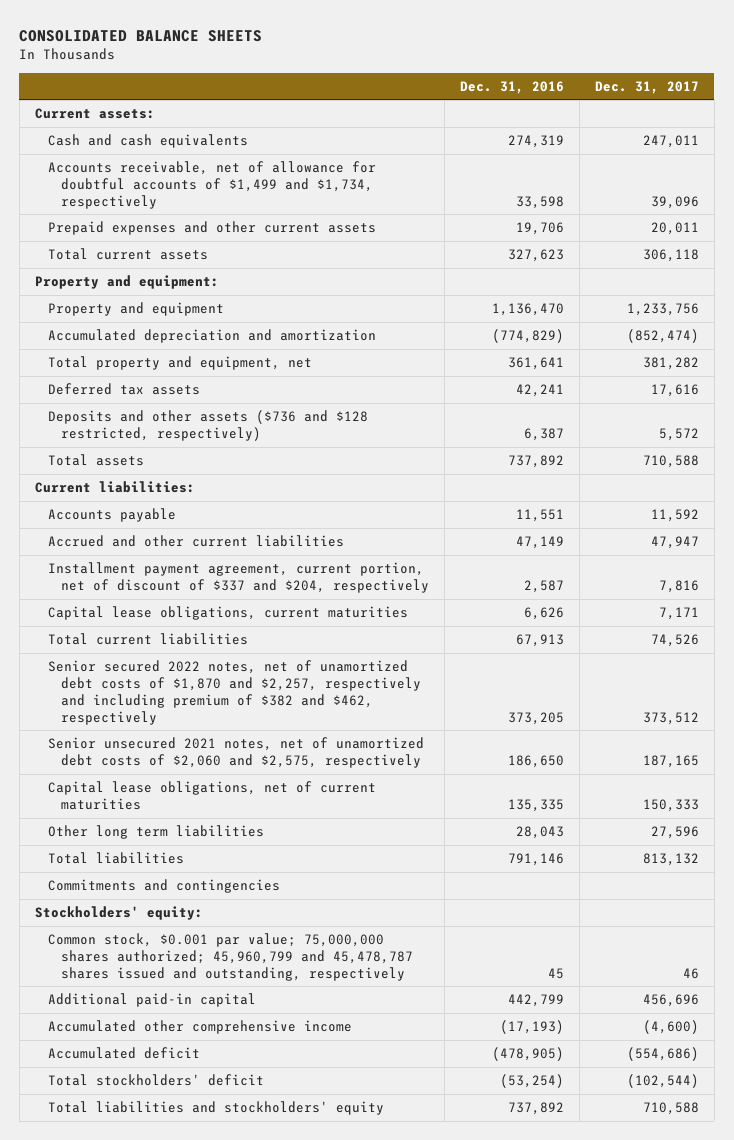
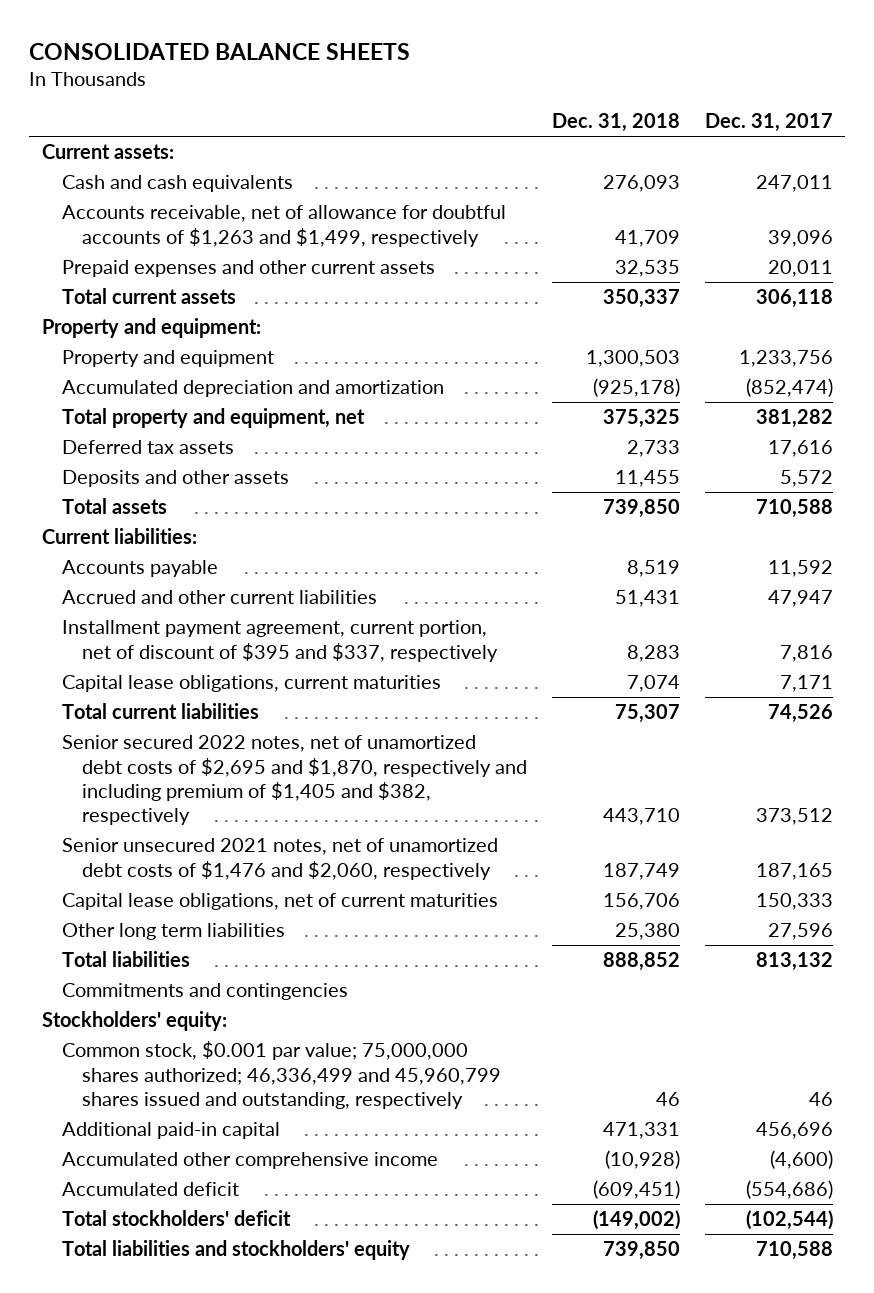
- | Dec. 31, 2016 | Dec. 31, 2017
+ | Dec. 31, 2018 | Dec. 31, 2017
- Accounts receivable, net of allowance for doubtful accounts of $1,499 and $1,734, respectively | 33,598 | 39,096
+ Accounts receivable, net of allowance for doubtful accounts of $1,263 and $1,499, respectively | 41,709 | 39,096
- Deposits and other assets ($736 and $128 restricted, respectively) | 6,387 | 5,572
+ Deposits and other assets | 11,455 | 5,572
- Installment payment agreement, current portion, net of discount of $337 and $204, respectively | 2,587 | 7,816
+ Installment payment agreement, current portion, net of discount of $395 and $337, respectively | 8,283 | 7,816
- Senior secured 2022 notes, net of unamortized debt costs of $1,870 and $2,257, respectively and including premium of $382 and $462, respectively | 373,205 | 373,512
- Senior unsecured 2021 notes, net of unamortized debt costs of $2,060 and $2,575, respectively | 186,650 | 187,165
+ Senior secured 2022 notes, net of unamortized debt costs of $2,695 and $1,870, respectively and including premium of $1,405 and $382, respectively | 443,710 | 373,512
+ Senior unsecured 2021 notes, net of unamortized debt costs of $1,476 and $2,060, respectively | 187,749 | 187,165
- Common stock, $0.001 par value; 75,000,000 shares authorized; 45,960,799 and 45,478,787 shares issued and outstanding, respectively | 45 | 46
+ Common stock, $0.001 par value; 75,000,000 shares authorized; 46,336,499 and 45,960,799 shares issued and outstanding, respectively | 46 | 46

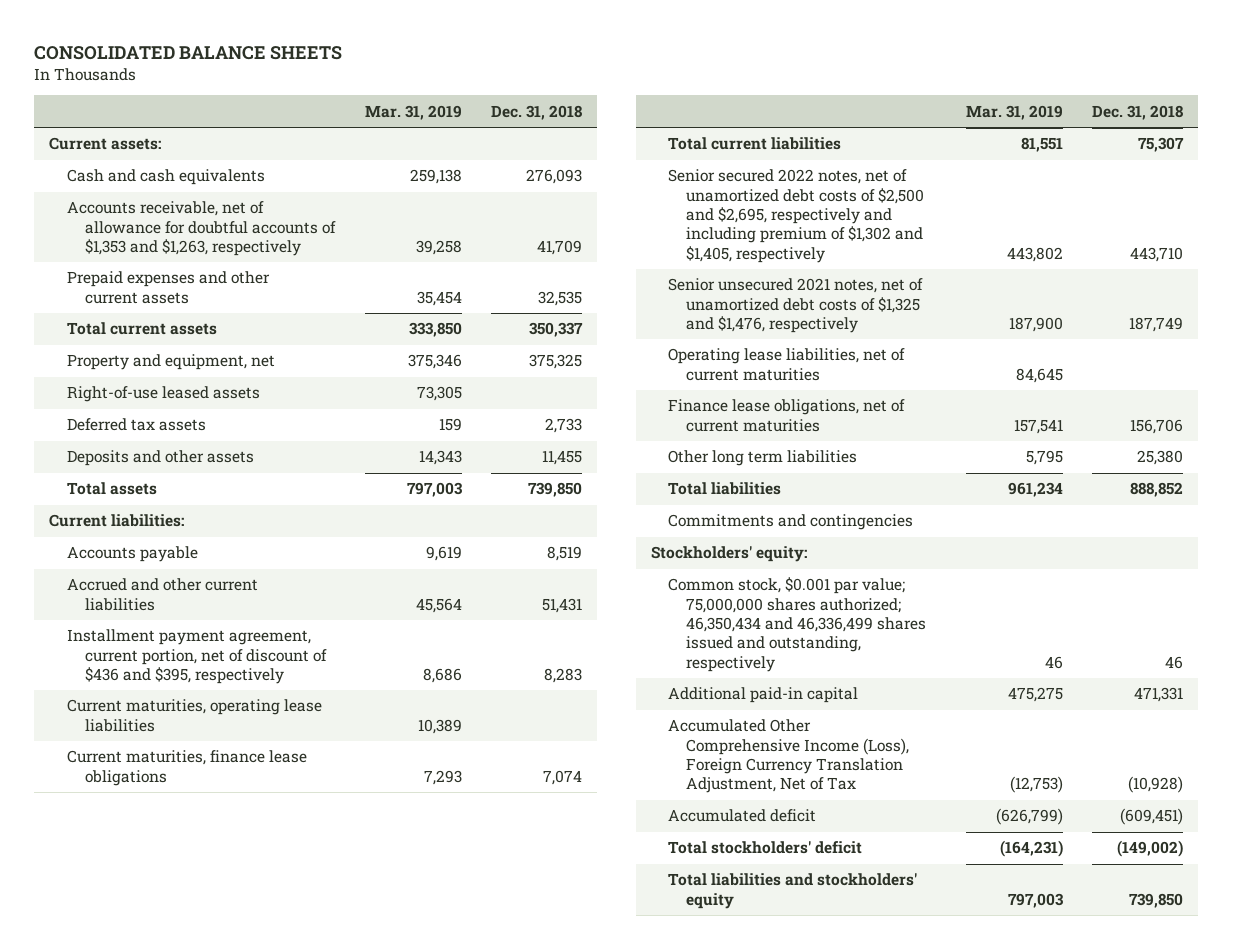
- | Dec. 31, 2018 | Dec. 31, 2017
+ | Mar. 31, 2019 | Dec. 31, 2018
- Accounts receivable, net of allowance for doubtful accounts of $1,263 and $1,499, respectively | 41,709 | 39,096
+ Accounts receivable, net of allowance for doubtful accounts of $1,353 and $1,263, respectively | 39,258 | 41,709
- Property and equipment:
- Property and equipment | 1,300,503 | 1,233,756
- Accumulated depreciation and amortization | (925,178) | (852,474)
- Total property and equipment, net | 375,325 | 381,282
+ Property and equipment, net | 375,346 | 375,325
+ Right-of-use leased assets | 73,305 |
- Installment payment agreement, current portion, net of discount of $395 and $337, respectively | 8,283 | 7,816
- Capital lease obligations, current maturities | 7,074 | 7,171
+ Installment payment agreement, current portion, net of discount of $436 and $395, respectively | 8,686 | 8,283
+ Current maturities, operating lease liabilities | 10,389 |
+ Current maturities, finance lease obligations | 7,293 | 7,074
- Senior secured 2022 notes, net of unamortized debt costs of $2,695 and $1,870, respectively and including premium of $1,405 and $382, respectively | 443,710 | 373,512
- Senior unsecured 2021 notes, net of unamortized debt costs of $1,476 and $2,060, respectively | 187,749 | 187,165
- Capital lease obligations, net of current maturities | 156,706 | 150,333
+ Senior secured 2022 notes, net of unamortized debt costs of $2,500 and $2,695, respectively and including premium of $1,302 and $1,405, respectively | 443,802 | 443,710
+ Senior unsecured 2021 notes, net of unamortized debt costs of $1,325 and $1,476, respectively | 187,900 | 187,749
+ Operating lease liabilities, net of current maturities | 84,645 |
+ Finance lease obligations, net of current maturities | 157,541 | 156,706
- Common stock, $0.001 par value; 75,000,000 shares authorized; 46,336,499 and 45,960,799 shares issued and outstanding, respectively | 46 | 46
+ Common stock, $0.001 par value; 75,000,000 shares authorized; 46,350,434 and 46,336,499 shares issued and outstanding, respectively | 46 | 46
- Accumulated other comprehensive income | (10,928) | (4,600)
+ Accumulated Other Comprehensive Income (Loss), Foreign Currency Translation Adjustment, Net of Tax | (12,753) | (10,928)

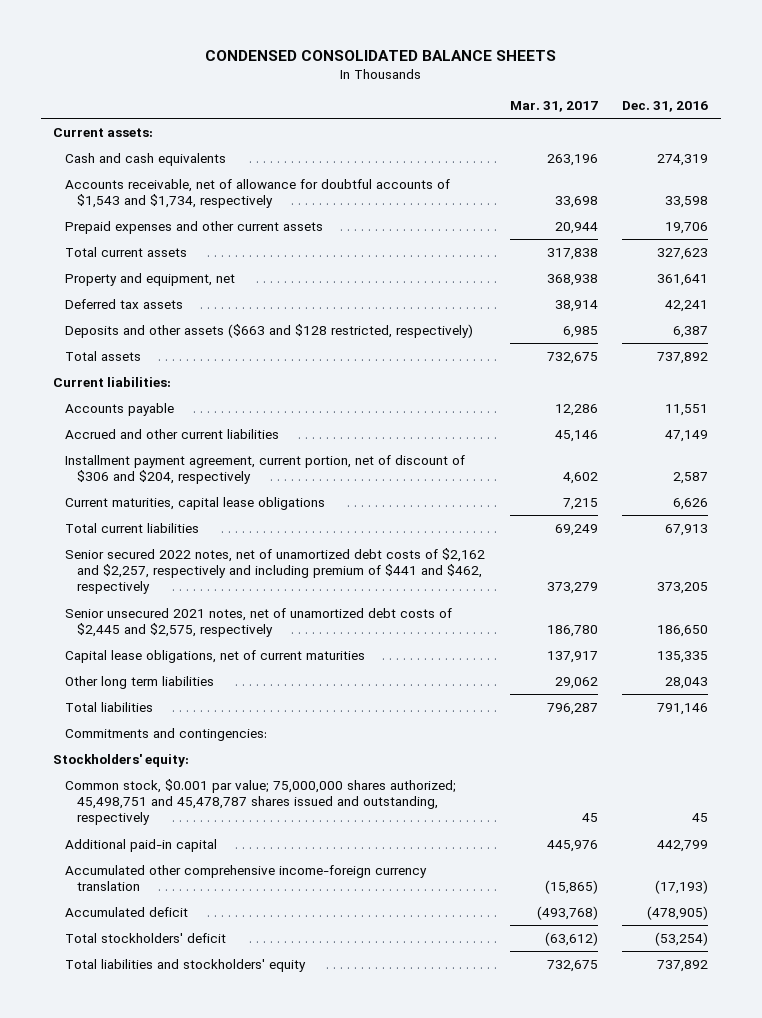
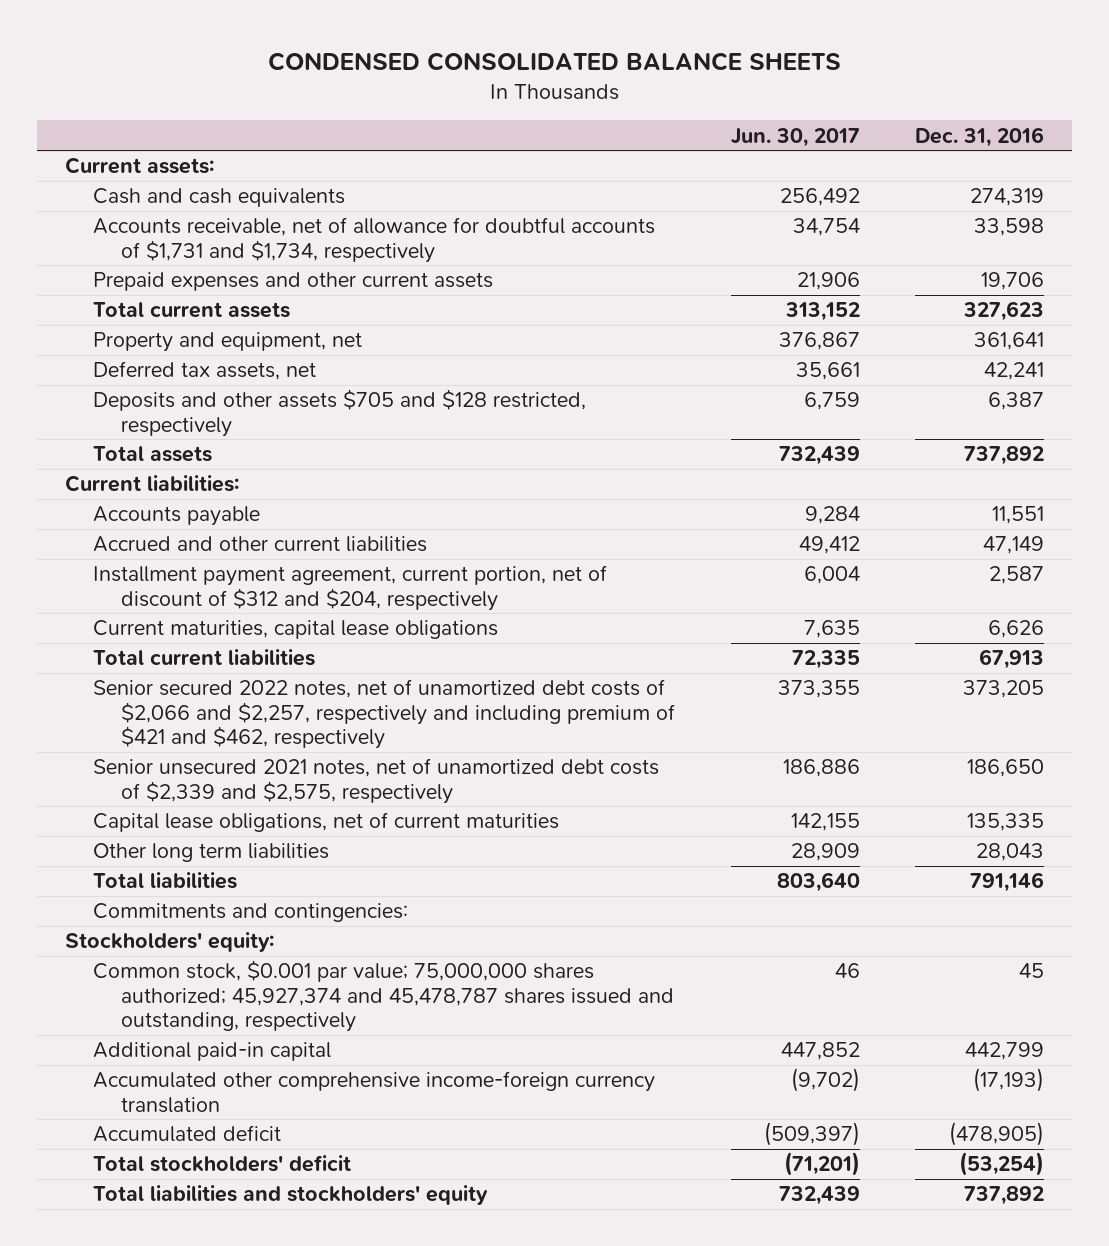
- | Mar. 31, 2017 | Dec. 31, 2016
+ | Jun. 30, 2017 | Dec. 31, 2016
- Accounts receivable, net of allowance for doubtful accounts of $1,543 and $1,734, respectively | 33,698 | 33,598
+ Accounts receivable, net of allowance for doubtful accounts of $1,731 and $1,734, respectively | 34,754 | 33,598
- Deferred tax assets | 38,914 | 42,241
- Deposits and other assets ($663 and $128 restricted, respectively) | 6,985 | 6,387
+ Deferred tax assets, net | 35,661 | 42,241
+ Deposits and other assets $705 and $128 restricted, respectively | 6,759 | 6,387
- Installment payment agreement, current portion, net of discount of $306 and $204, respectively | 4,602 | 2,587
+ Installment payment agreement, current portion, net of discount of $312 and $204, respectively | 6,004 | 2,587
- Senior secured 2022 notes, net of unamortized debt costs of $2,162 and $2,257, respectively and including premium of $441 and $462, respectively | 373,279 | 373,205
- Senior unsecured 2021 notes, net of unamortized debt costs of $2,445 and $2,575, respectively | 186,780 | 186,650
+ Senior secured 2022 notes, net of unamortized debt costs of $2,066 and $2,257, respectively and including premium of $421 and $462, respectively | 373,355 | 373,205
+ Senior unsecured 2021 notes, net of unamortized debt costs of $2,339 and $2,575, respectively | 186,886 | 186,650
- Common stock, $0.001 par value; 75,000,000 shares authorized; 45,498,751 and 45,478,787 shares issued and outstanding, respectively | 45 | 45
+ Common stock, $0.001 par value; 75,000,000 shares authorized; 45,927,374 and 45,478,787 shares issued and outstanding, respectively | 46 | 45

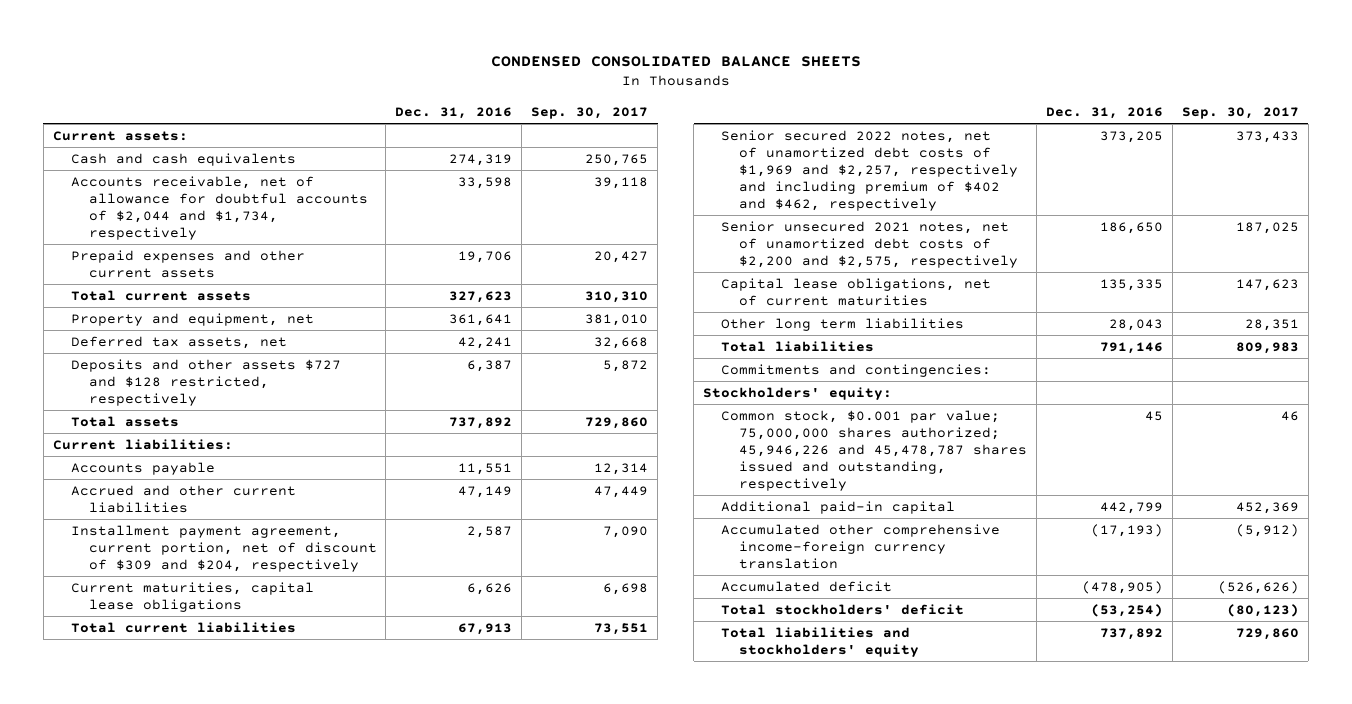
- | Jun. 30, 2017 | Dec. 31, 2016
+ | Dec. 31, 2016 | Sep. 30, 2017
- Accounts receivable, net of allowance for doubtful accounts of $1,731 and $1,734, respectively | 34,754 | 33,598
+ Accounts receivable, net of allowance for doubtful accounts of $2,044 and $1,734, respectively | 33,598 | 39,118
- Deposits and other assets $705 and $128 restricted, respectively | 6,759 | 6,387
+ Deposits and other assets $727 and $128 restricted, respectively | 6,387 | 5,872
- Installment payment agreement, current portion, net of discount of $312 and $204, respectively | 6,004 | 2,587
+ Installment payment agreement, current portion, net of discount of $309 and $204, respectively | 2,587 | 7,090
- Senior secured 2022 notes, net of unamortized debt costs of $2,066 and $2,257, respectively and including premium of $421 and $462, respectively | 373,355 | 373,205
- Senior unsecured 2021 notes, net of unamortized debt costs of $2,339 and $2,575, respectively | 186,886 | 186,650
+ Senior secured 2022 notes, net of unamortized debt costs of $1,969 and $2,257, respectively and including premium of $402 and $462, respectively | 373,205 | 373,433
+ Senior unsecured 2021 notes, net of unamortized debt costs of $2,200 and $2,575, respectively | 186,650 | 187,025
- Common stock, $0.001 par value; 75,000,000 shares authorized; 45,927,374 and 45,478,787 shares issued and outstanding, respectively | 46 | 45
+ Common stock, $0.001 par value; 75,000,000 shares authorized; 45,946,226 and 45,478,787 shares issued and outstanding, respectively | 45 | 46

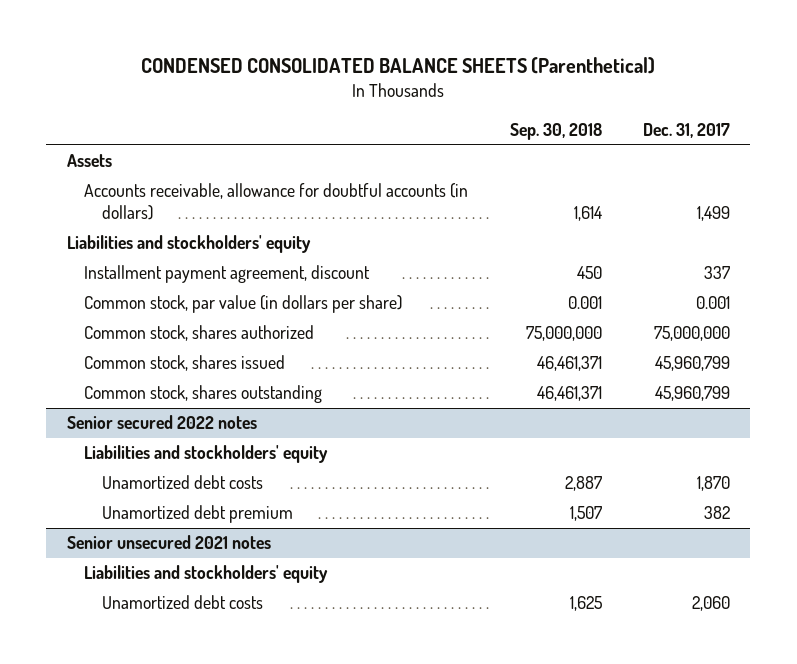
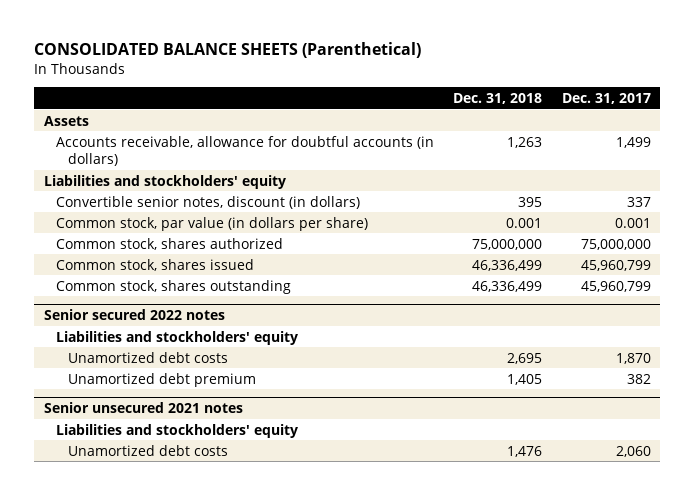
- CONDENSED CONSOLIDATED BALANCE SHEETS (Parenthetical)
+ CONSOLIDATED BALANCE SHEETS (Parenthetical)
- | Sep. 30, 2018 | Dec. 31, 2017
+ | Dec. 31, 2018 | Dec. 31, 2017
- Installment payment agreement, discount | 450 | 337
+ Convertible senior notes, discount (in dollars) | 395 | 337

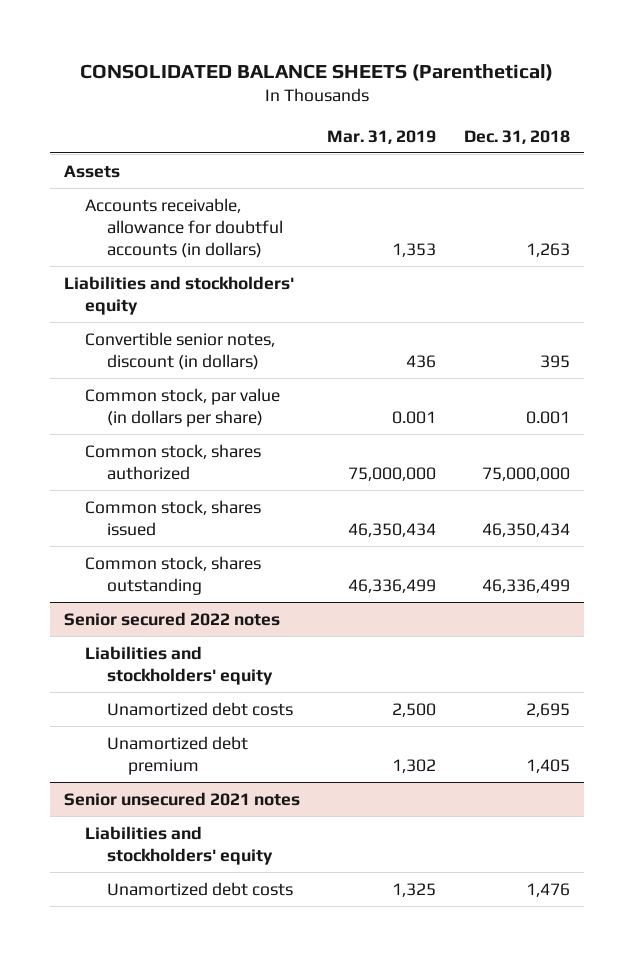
- | Dec. 31, 2018 | Dec. 31, 2017
+ | Mar. 31, 2019 | Dec. 31, 2018
- Common stock, shares issued | 46,336,499 | 45,960,799
+ Common stock, shares issued | 46,350,434 | 46,350,434

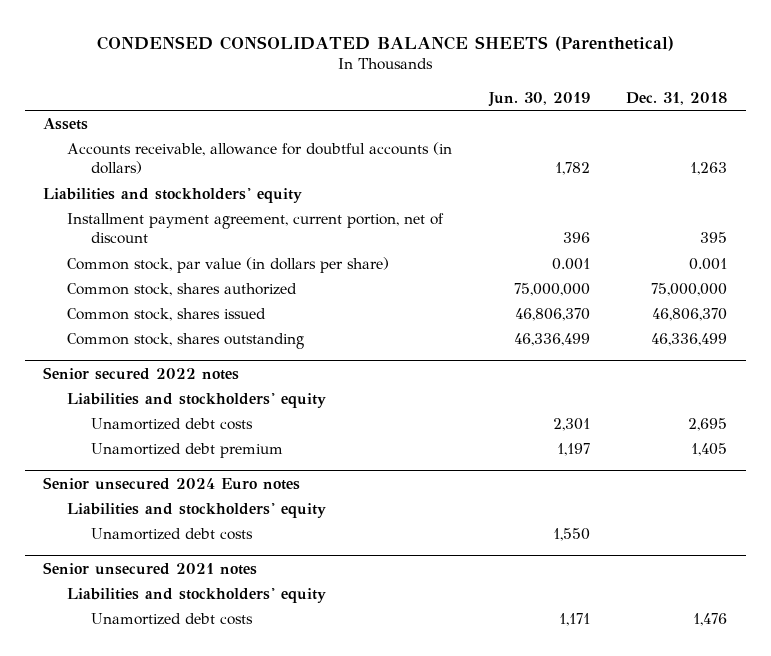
- CONSOLIDATED BALANCE SHEETS (Parenthetical)
+ CONDENSED CONSOLIDATED BALANCE SHEETS (Parenthetical)
- | Mar. 31, 2019 | Dec. 31, 2018
+ | Jun. 30, 2019 | Dec. 31, 2018
- Convertible senior notes, discount (in dollars) | 436 | 395
+ Installment payment agreement, current portion, net of discount | 396 | 395
- Common stock, shares issued | 46,350,434 | 46,350,434
+ Common stock, shares issued | 46,806,370 | 46,806,370
+ Senior unsecured 2024 Euro notes
+ Liabilities and stockholders' equity
+ Unamortized debt costs | 1,550 |

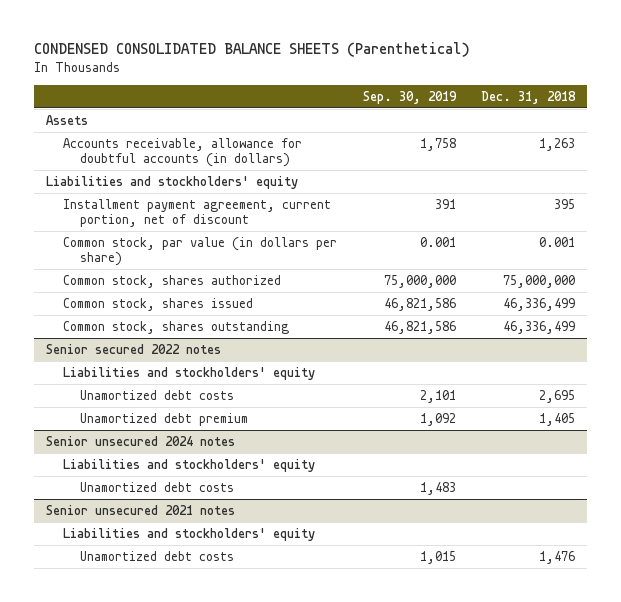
- | Jun. 30, 2019 | Dec. 31, 2018
+ | Sep. 30, 2019 | Dec. 31, 2018
- Common stock, shares issued | 46,806,370 | 46,806,370
+ Common stock, shares issued | 46,821,586 | 46,336,499
- Senior unsecured 2024 Euro notes
+ Senior unsecured 2024 notes

